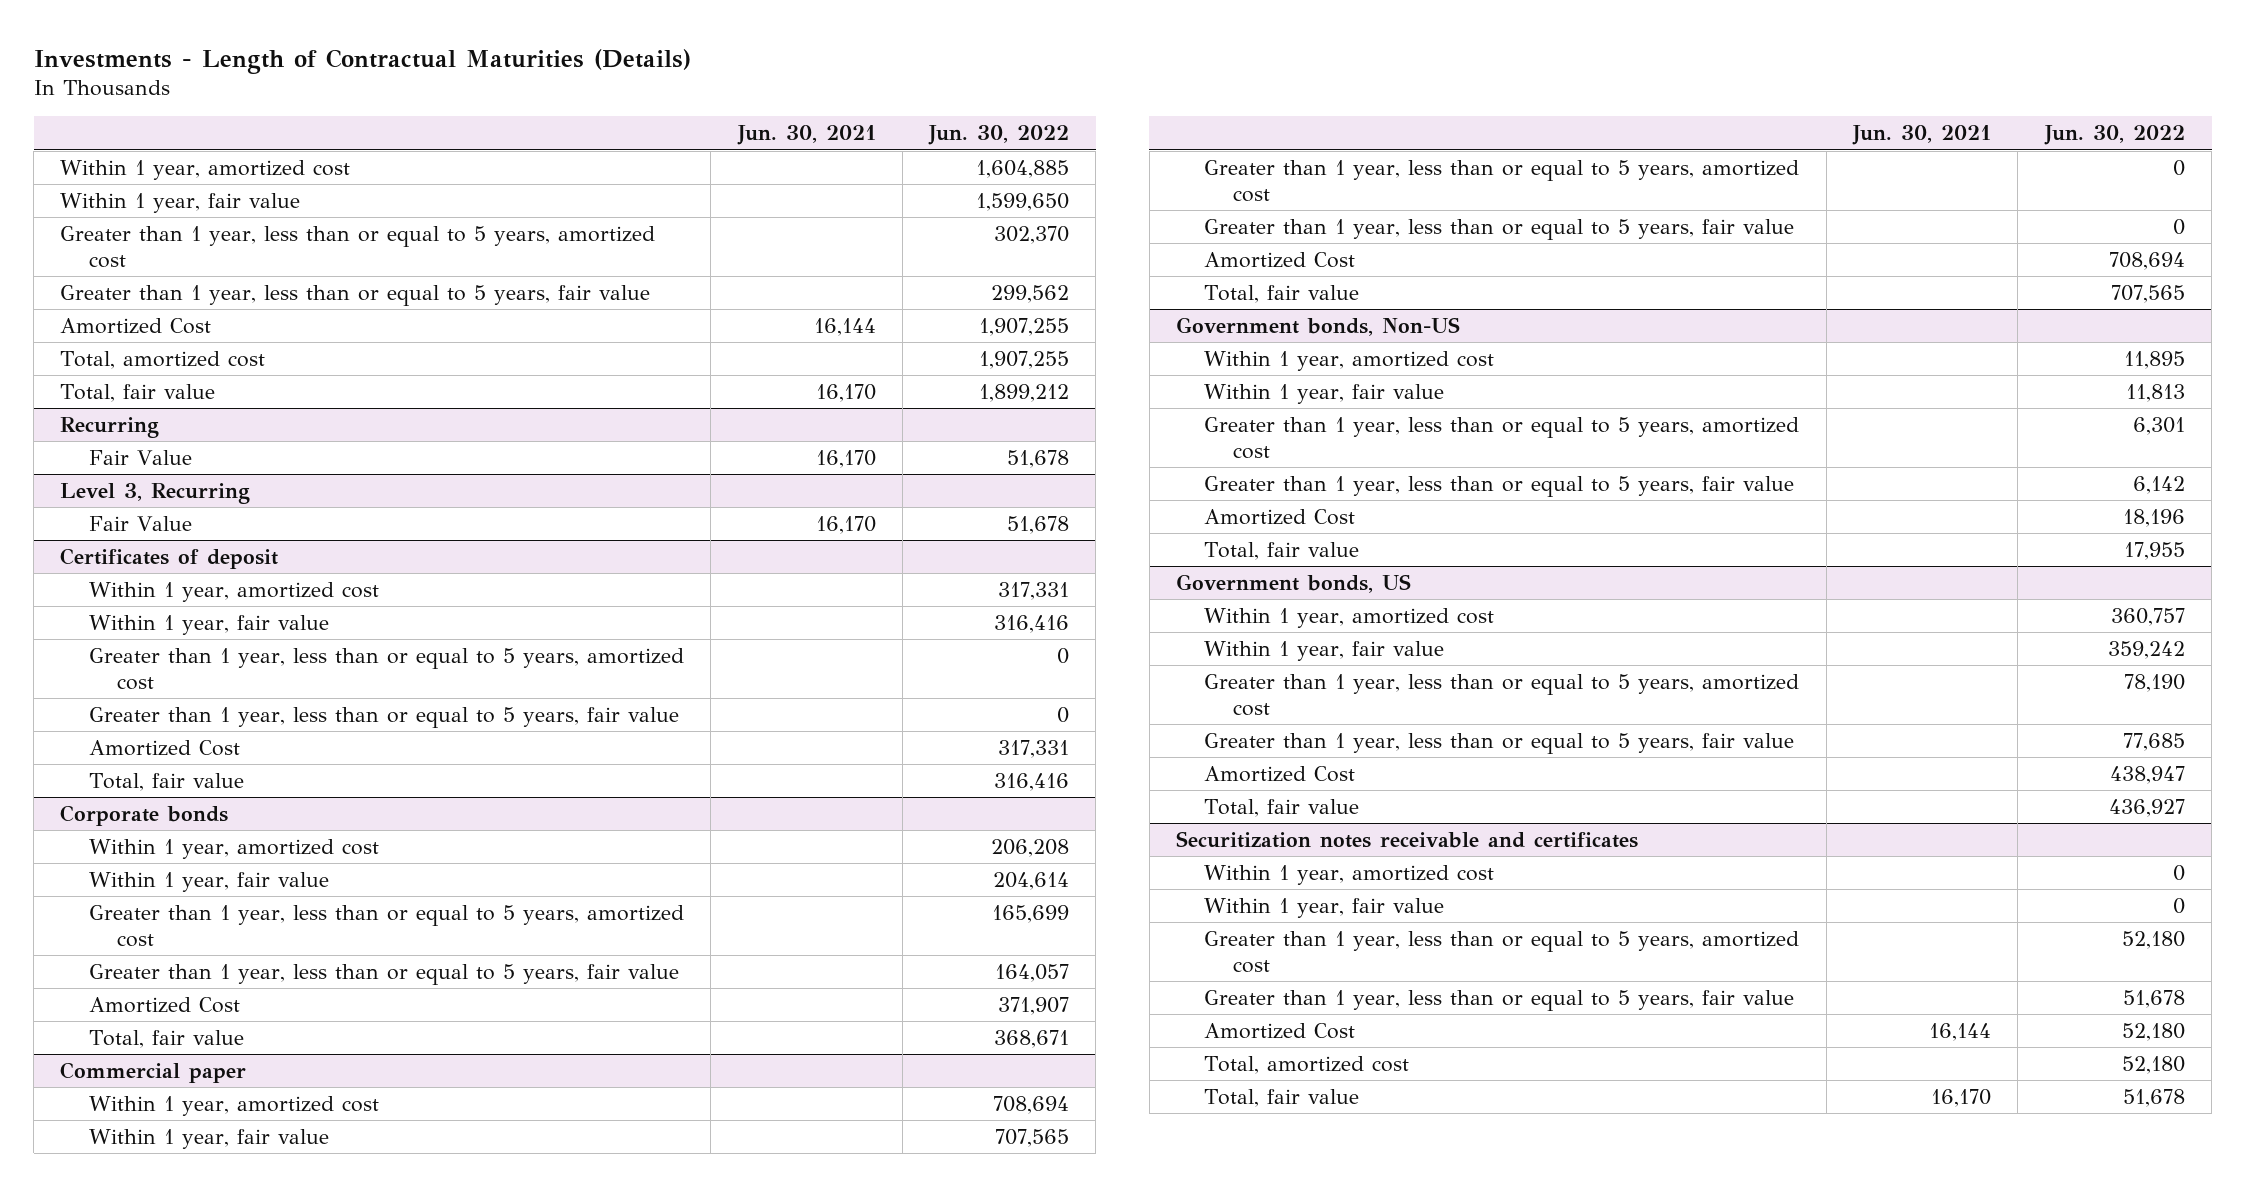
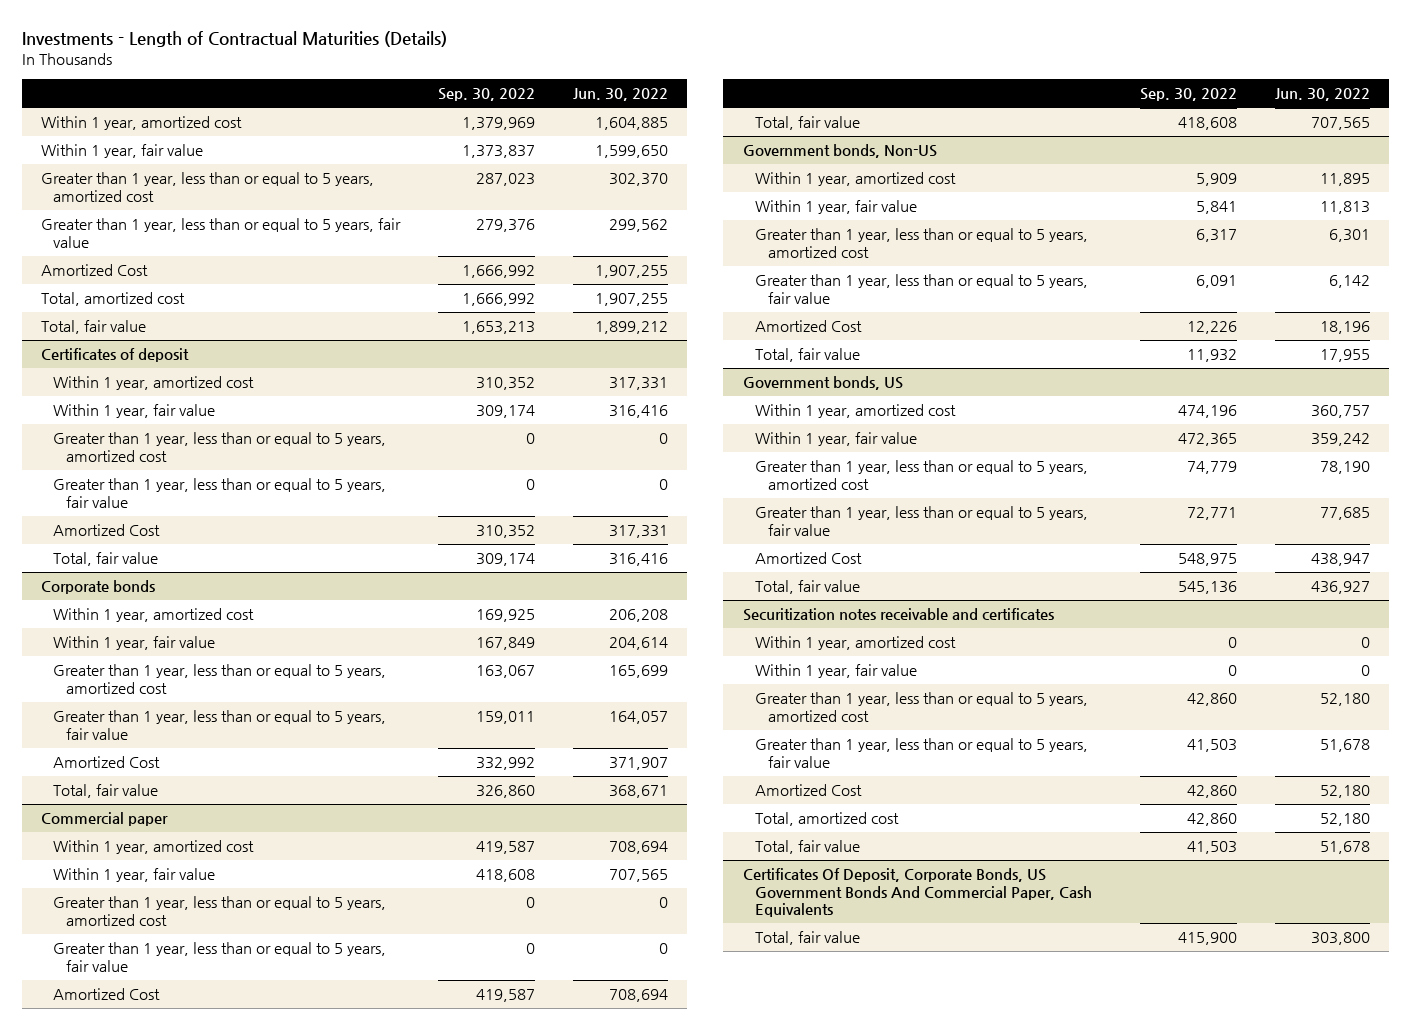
- | Jun. 30, 2021 | Jun. 30, 2022
+ | Sep. 30, 2022 | Jun. 30, 2022
- Recurring
- Fair Value | 16,170 | 51,678
- Level 3, Recurring
- Fair Value | 16,170 | 51,678
+ Certificates Of Deposit, Corporate Bonds, US Government Bonds And Commercial Paper, Cash Equivalents
+ Total, fair value | 415,900 | 303,800

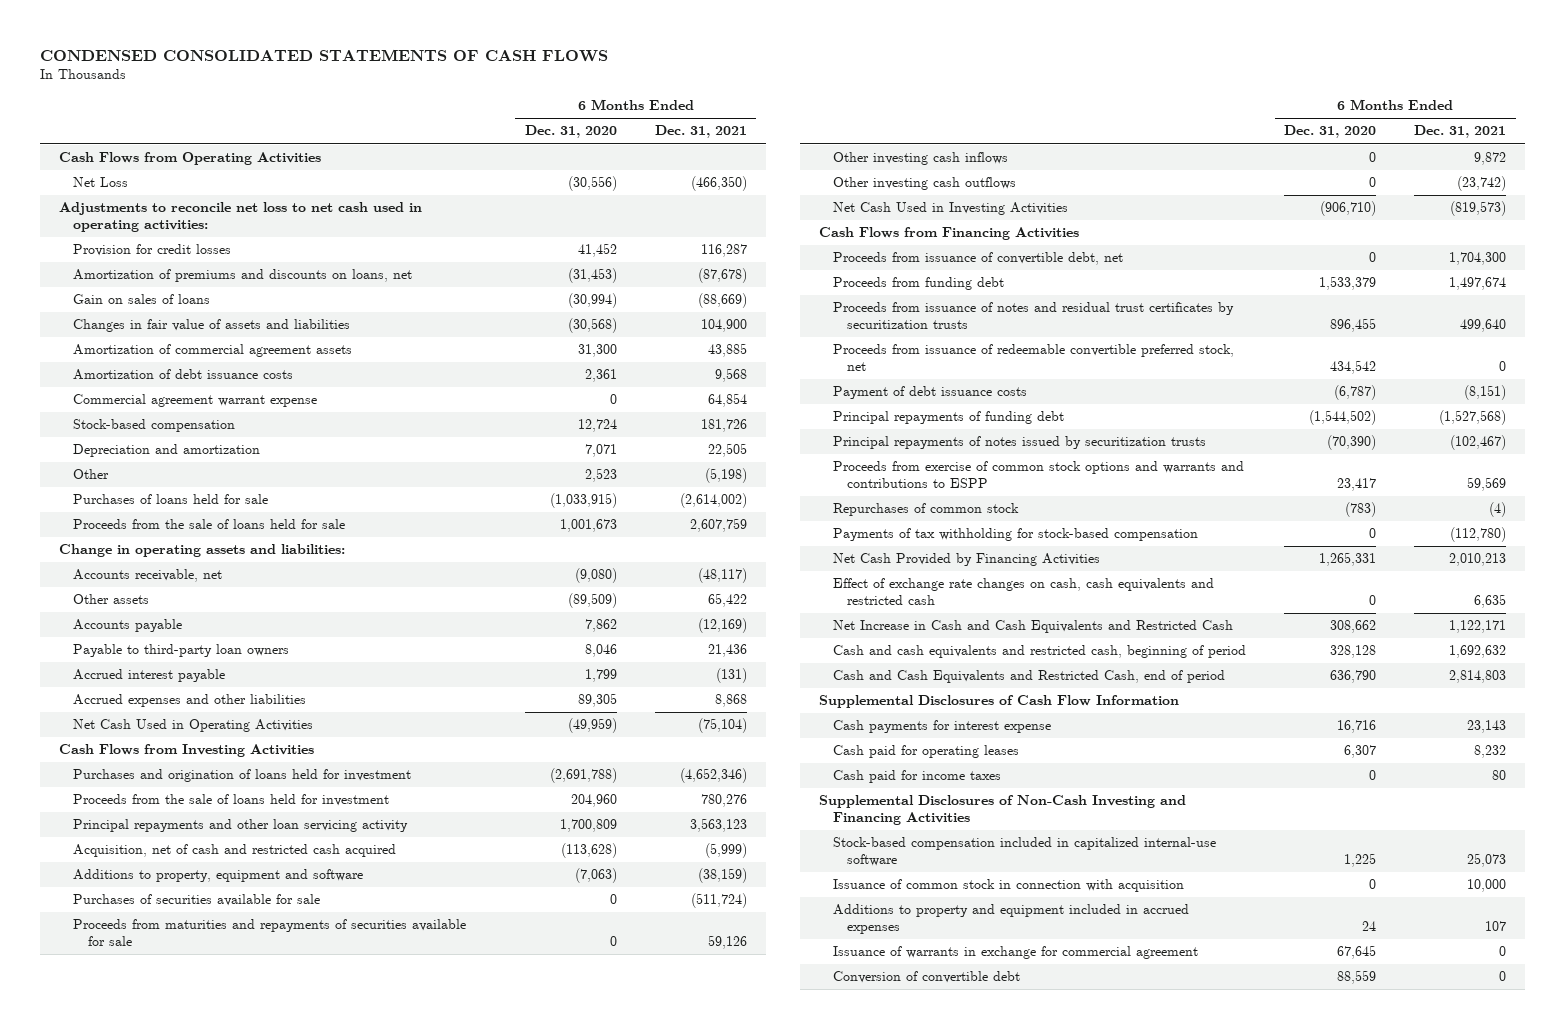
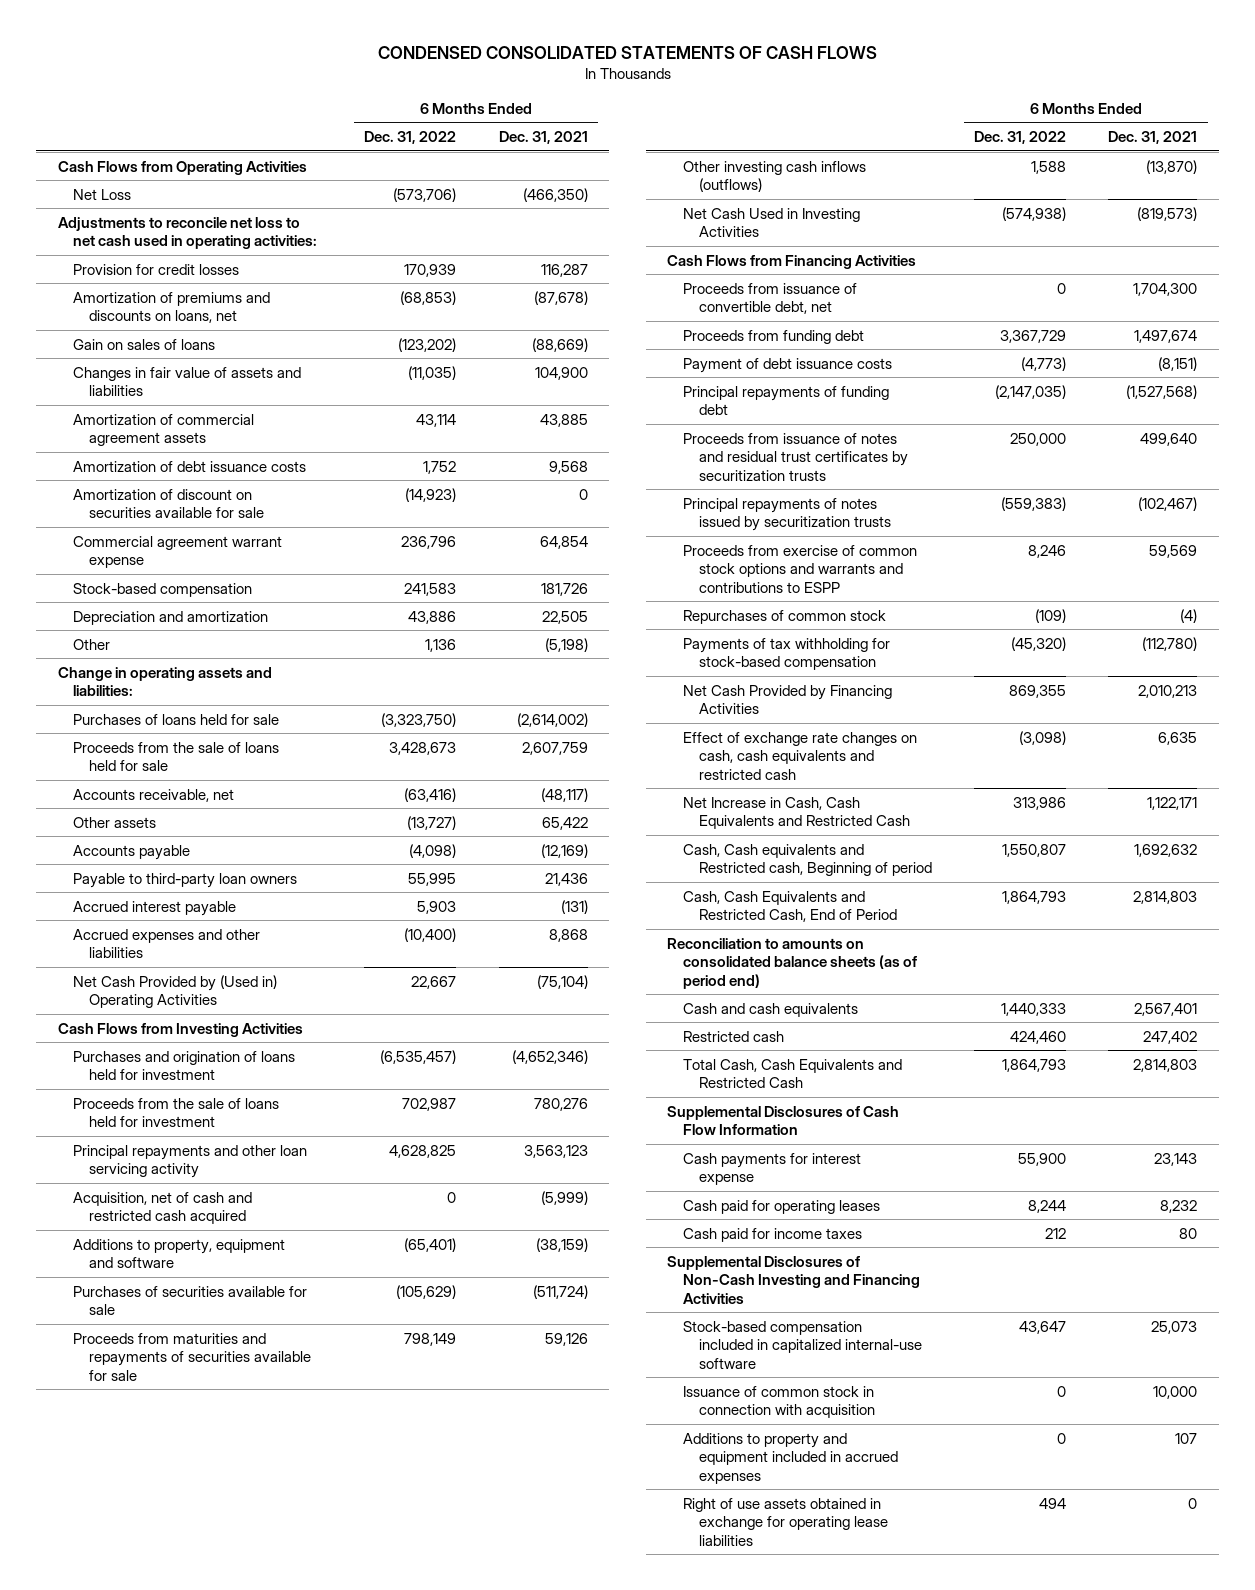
- | 6 Months Ended Dec. 31, 2020 | 6 Months Ended Dec. 31, 2021
+ | 6 Months Ended Dec. 31, 2022 | 6 Months Ended Dec. 31, 2021
+ Amortization of discount on securities available for sale | (14,923) | 0
moved up: Change in operating assets and liabilities:
- Net Cash Used in Operating Activities | (49,959) | (75,104)
+ Net Cash Provided by (Used in) Operating Activities | 22,667 | (75,104)
- Other investing cash inflows | 0 | 9,872
- Other investing cash outflows | 0 | (23,742)
+ Other investing cash inflows (outflows) | 1,588 | (13,870)
- Proceeds from issuance of redeemable convertible preferred stock, net | 434,542 | 0
moved down: Proceeds from issuance of notes and residual trust certificates by securitization trusts | 250,000 | 499,640
- Net Increase in Cash and Cash Equivalents and Restricted Cash | 308,662 | 1,122,171
- Cash and cash equivalents and restricted cash, beginning of period | 328,128 | 1,692,632
- Cash and Cash Equivalents and Restricted Cash, end of period | 636,790 | 2,814,803
+ Net Increase in Cash, Cash Equivalents and Restricted Cash | 313,986 | 1,122,171
+ Cash, Cash equivalents and Restricted cash, Beginning of period | 1,550,807 | 1,692,632
+ Cash, Cash Equivalents and Restricted Cash, End of Period | 1,864,793 | 2,814,803
+ Reconciliation to amounts on consolidated balance sheets (as of period end)
+ Cash and cash equivalents | 1,440,333 | 2,567,401
+ Restricted cash | 424,460 | 247,402
+ Total Cash, Cash Equivalents and Restricted Cash | 1,864,793 | 2,814,803
- Issuance of warrants in exchange for commercial agreement | 67,645 | 0
- Conversion of convertible debt | 88,559 | 0
+ Right of use assets obtained in exchange for operating lease liabilities | 494 | 0

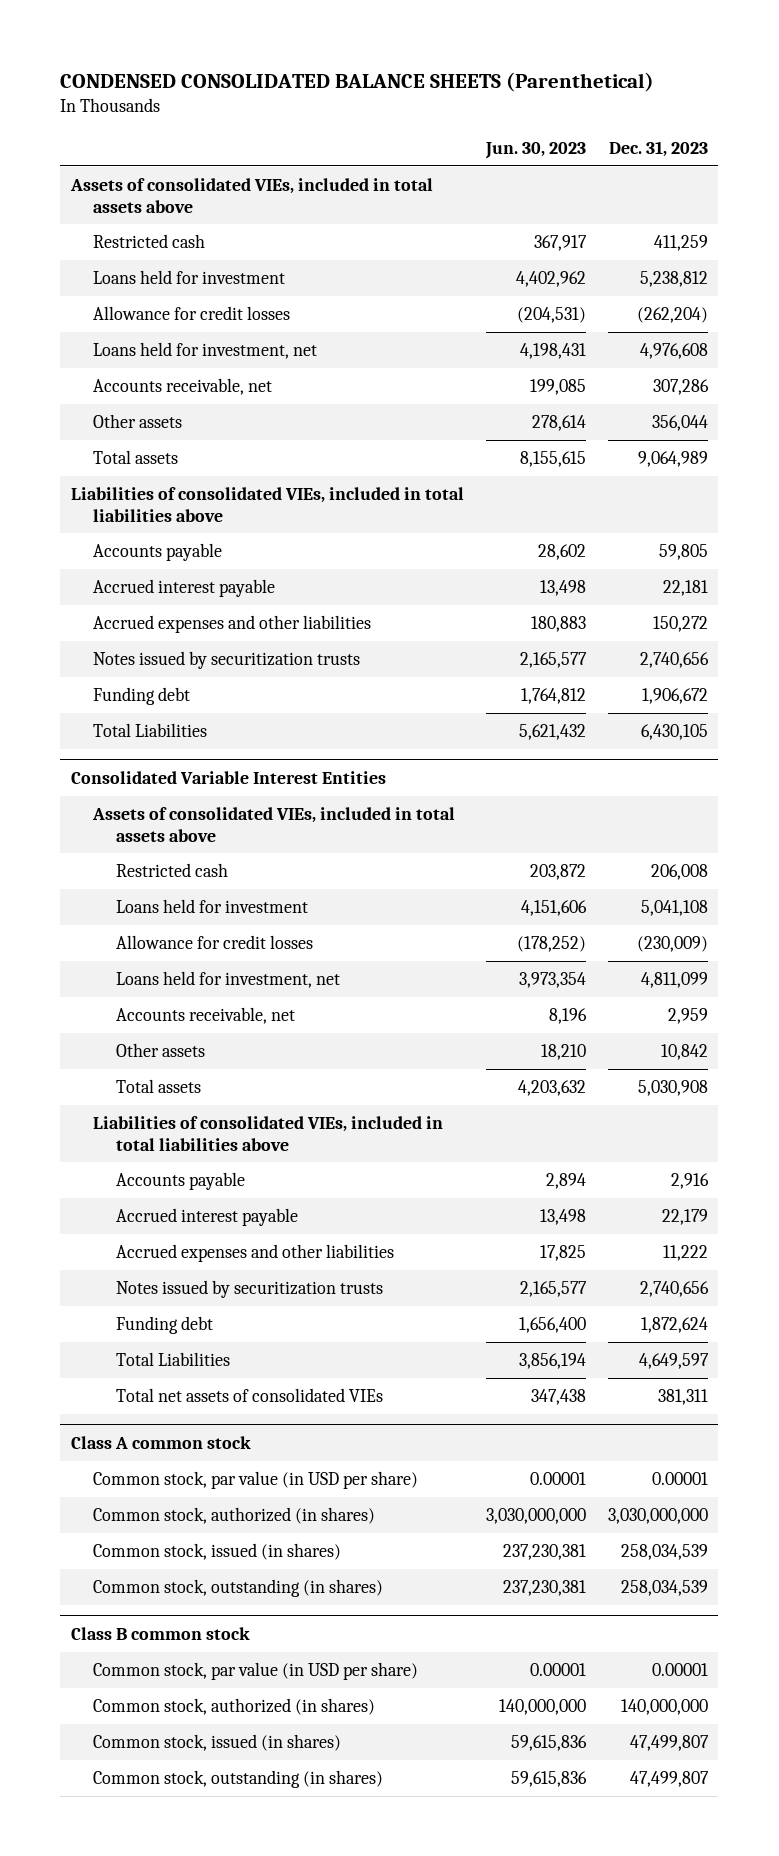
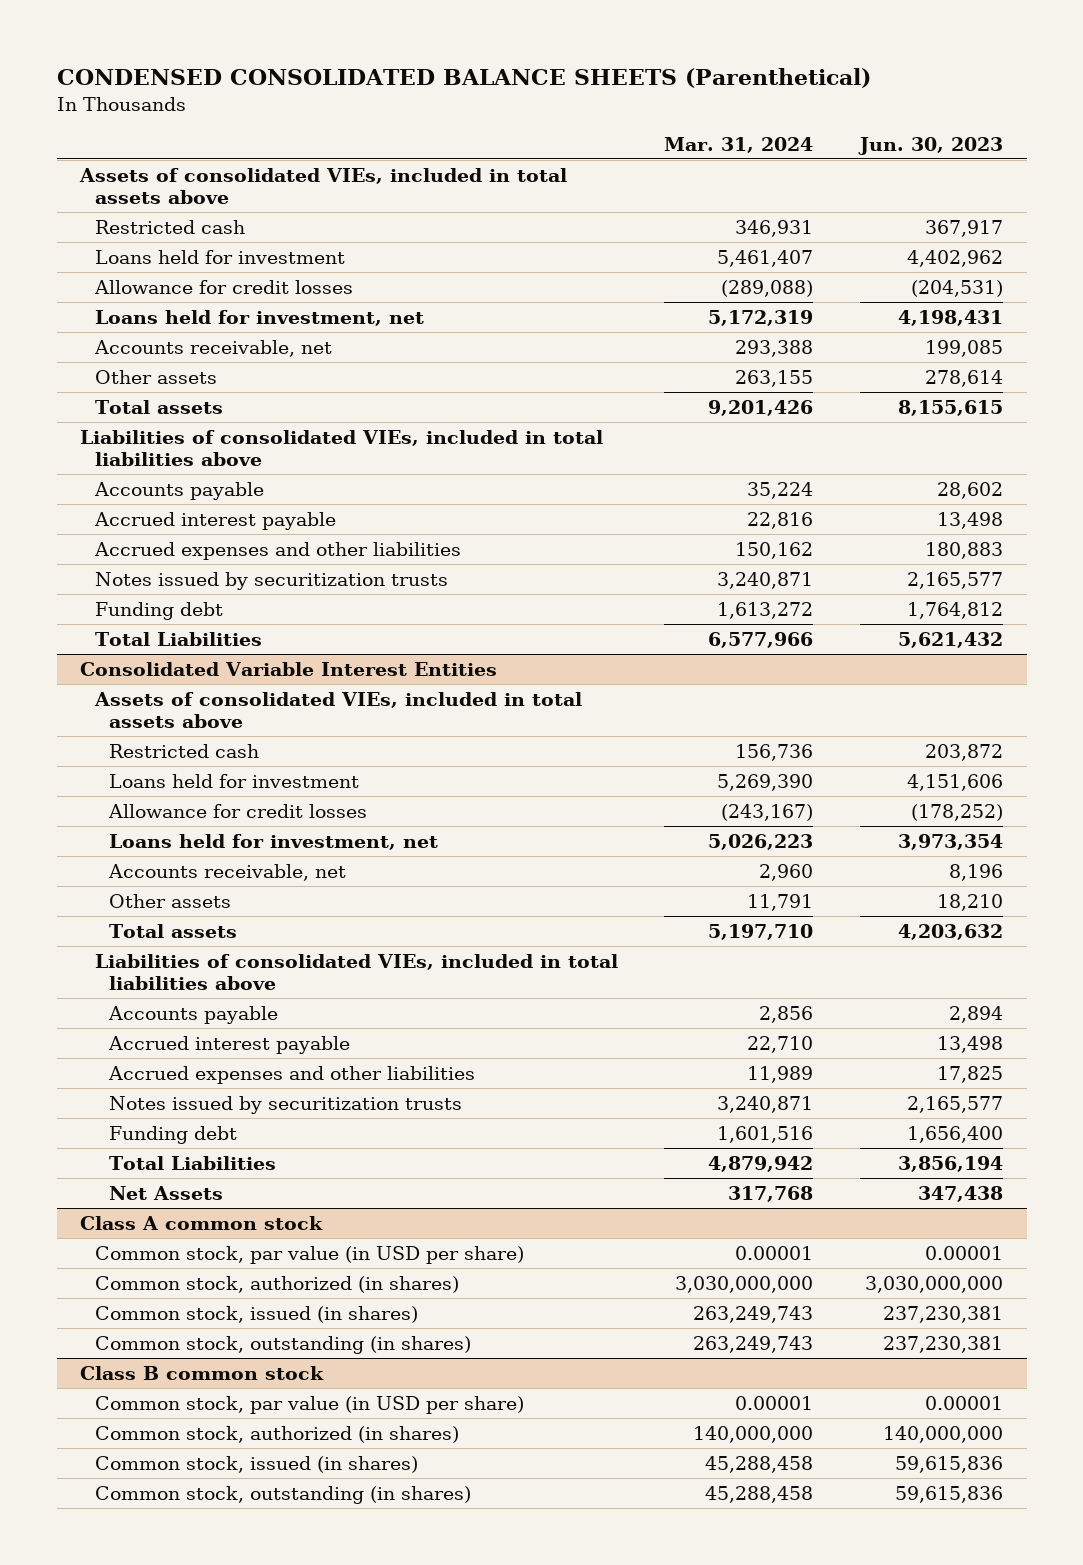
- | Jun. 30, 2023 | Dec. 31, 2023
+ | Mar. 31, 2024 | Jun. 30, 2023
@ Consolidated Variable Interest Entities
- Total net assets of consolidated VIEs | 347,438 | 381,311
+ Net Assets | 317,768 | 347,438

